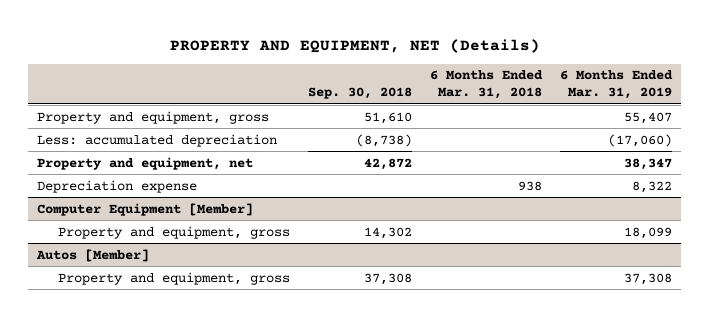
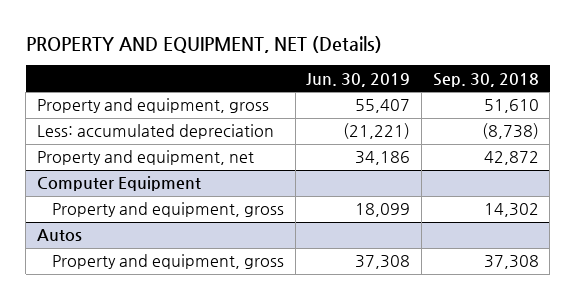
- | Sep. 30, 2018 | 6 Months Ended Mar. 31, 2018 | 6 Months Ended Mar. 31, 2019
+ | Jun. 30, 2019 | Sep. 30, 2018
- Depreciation expense | | 938 | 8,322
- Computer Equipment [Member]
+ Computer Equipment
- Autos [Member]
+ Autos

